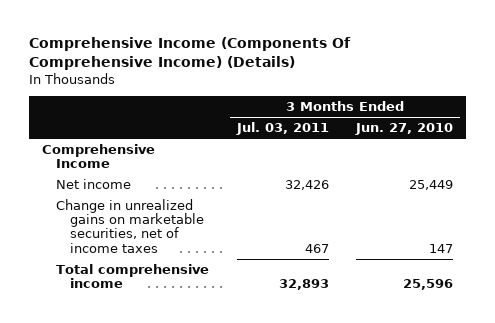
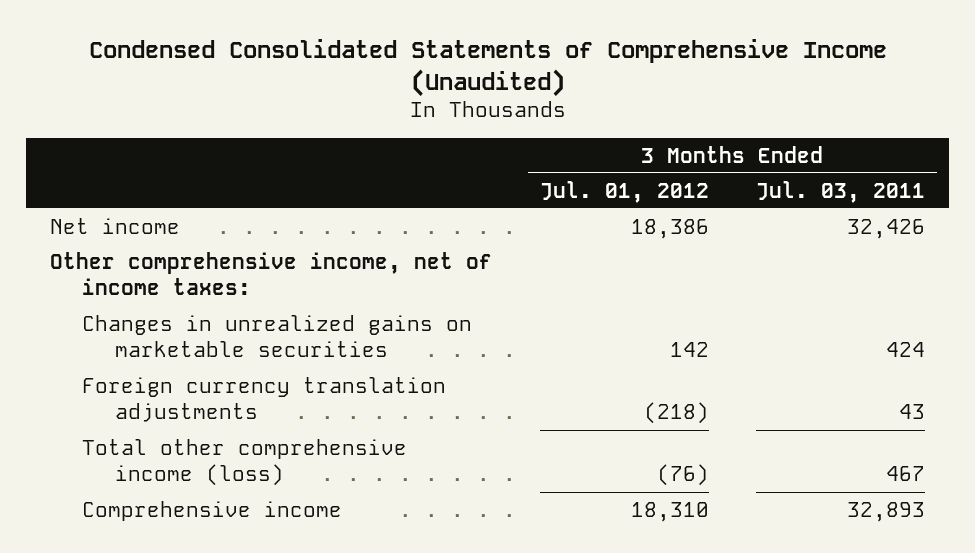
- Comprehensive Income (Components Of Comprehensive Income) (Details)
+ Condensed Consolidated Statements of Comprehensive Income (Unaudited)
- | 3 Months Ended Jul. 03, 2011 | 3 Months Ended Jun. 27, 2010
+ | 3 Months Ended Jul. 01, 2012 | 3 Months Ended Jul. 03, 2011
- Comprehensive Income
- Change in unrealized gains on marketable securities, net of income taxes | 467 | 147
- Total comprehensive income | 32,893 | 25,596
+ Other comprehensive income, net of income taxes:
+ Changes in unrealized gains on marketable securities | 142 | 424
+ Foreign currency translation adjustments | (218) | 43
+ Total other comprehensive income (loss) | (76) | 467
+ Comprehensive income | 18,310 | 32,893

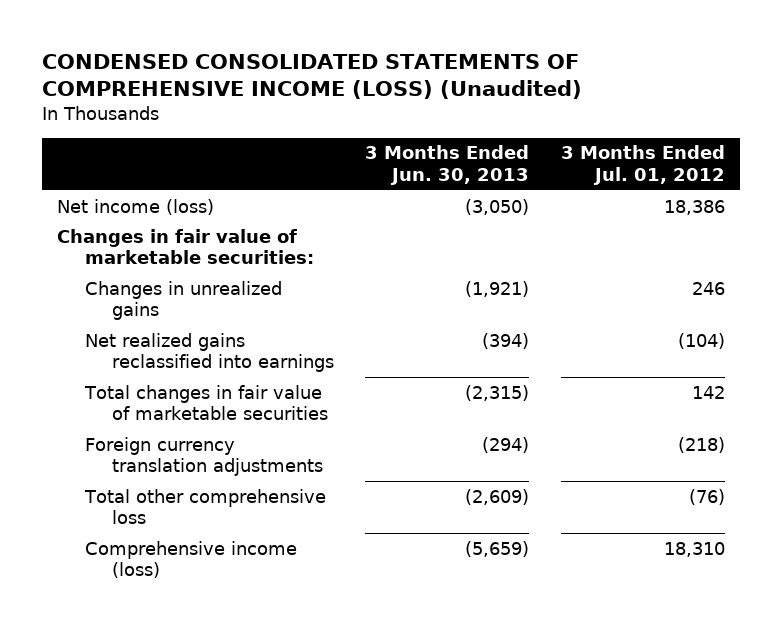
- Condensed Consolidated Statements of Comprehensive Income (Unaudited)
+ CONDENSED CONSOLIDATED STATEMENTS OF COMPREHENSIVE INCOME (LOSS) (Unaudited)
- | 3 Months Ended Jul. 01, 2012 | 3 Months Ended Jul. 03, 2011
+ | 3 Months Ended Jun. 30, 2013 | 3 Months Ended Jul. 01, 2012
- Net income | 18,386 | 32,426
- Other comprehensive income, net of income taxes:
- Changes in unrealized gains on marketable securities | 142 | 424
+ Net income (loss) | (3,050) | 18,386
+ Changes in fair value of marketable securities:
+ Changes in unrealized gains | (1,921) | 246
+ Net realized gains reclassified into earnings | (394) | (104)
+ Total changes in fair value of marketable securities | (2,315) | 142
- Total other comprehensive income (loss) | (76) | 467
- Comprehensive income | 18,310 | 32,893
+ Total other comprehensive loss | (2,609) | (76)
+ Comprehensive income (loss) | (5,659) | 18,310

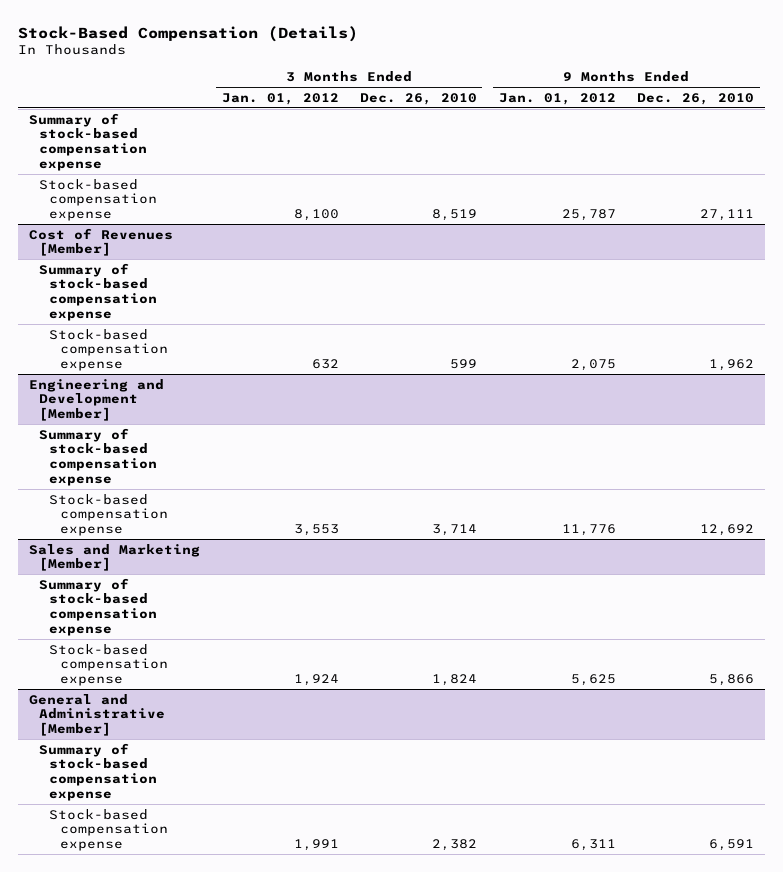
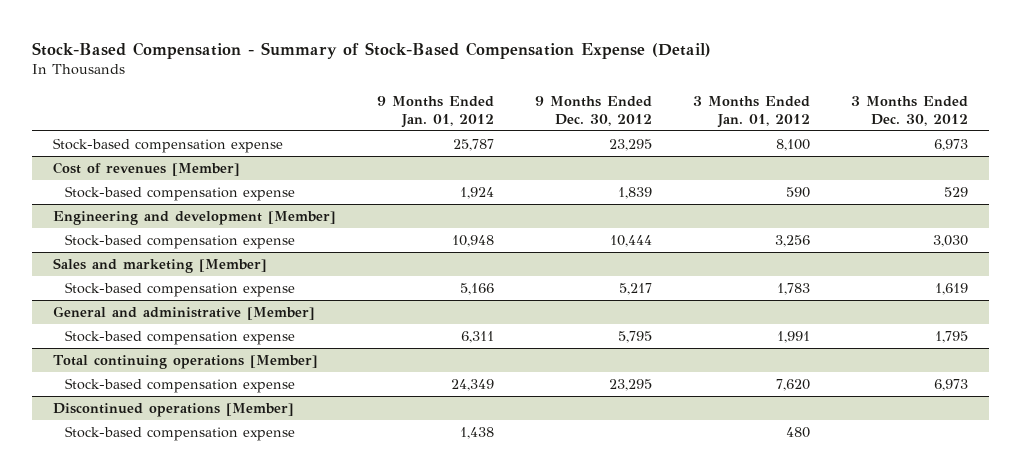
- Stock-Based Compensation (Details)
+ Stock-Based Compensation - Summary of Stock-Based Compensation Expense (Detail)
- | 3 Months Ended Jan. 01, 2012 | 3 Months Ended Dec. 26, 2010 | 9 Months Ended Jan. 01, 2012 | 9 Months Ended Dec. 26, 2010
+ | 9 Months Ended Jan. 01, 2012 | 9 Months Ended Dec. 30, 2012 | 3 Months Ended Jan. 01, 2012 | 3 Months Ended Dec. 30, 2012
- Summary of stock-based compensation expense
- Cost of Revenues [Member]
- Summary of stock-based compensation expense
- Stock-based compensation expense | 632 | 599 | 2,075 | 1,962
- Engineering and Development [Member]
- Summary of stock-based compensation expense
- Stock-based compensation expense | 3,553 | 3,714 | 11,776 | 12,692
- Sales and Marketing [Member]
- Summary of stock-based compensation expense
- Stock-based compensation expense | 1,924 | 1,824 | 5,625 | 5,866
- General and Administrative [Member]
- Summary of stock-based compensation expense
+ Cost of revenues [Member]
+ Stock-based compensation expense | 1,924 | 1,839 | 590 | 529
+ Engineering and development [Member]
+ Stock-based compensation expense | 10,948 | 10,444 | 3,256 | 3,030
+ Sales and marketing [Member]
+ Stock-based compensation expense | 5,166 | 5,217 | 1,783 | 1,619
+ General and administrative [Member]
+ Total continuing operations [Member]
+ Stock-based compensation expense | 24,349 | 23,295 | 7,620 | 6,973
+ Discontinued operations [Member]
+ Stock-based compensation expense | 1,438 | | 480 |

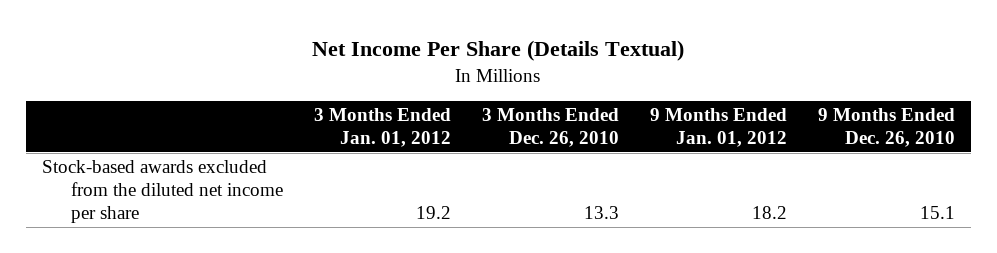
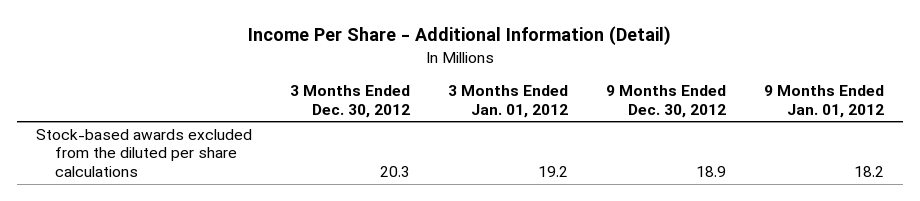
- Net Income Per Share (Details Textual)
+ Income Per Share - Additional Information (Detail)
- | 3 Months Ended Jan. 01, 2012 | 3 Months Ended Dec. 26, 2010 | 9 Months Ended Jan. 01, 2012 | 9 Months Ended Dec. 26, 2010
+ | 3 Months Ended Dec. 30, 2012 | 3 Months Ended Jan. 01, 2012 | 9 Months Ended Dec. 30, 2012 | 9 Months Ended Jan. 01, 2012
- Stock-based awards excluded from the diluted net income per share | 19.2 | 13.3 | 18.2 | 15.1
+ Stock-based awards excluded from the diluted per share calculations | 20.3 | 19.2 | 18.9 | 18.2

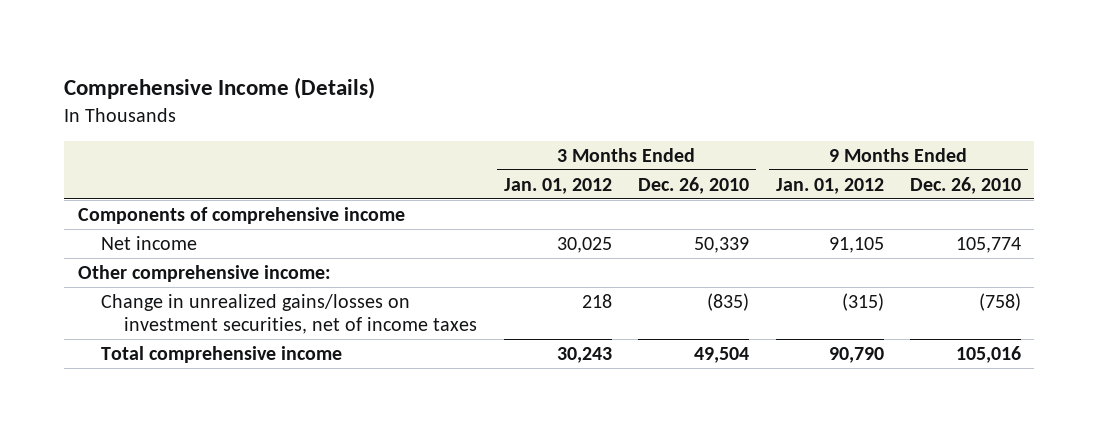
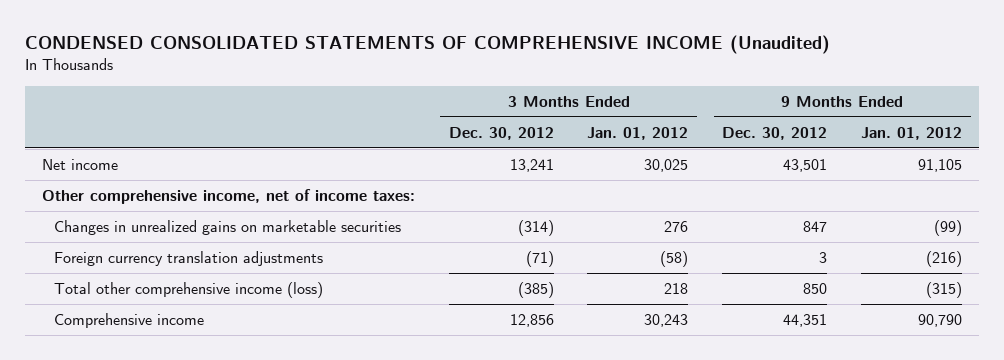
- Comprehensive Income (Details)
+ CONDENSED CONSOLIDATED STATEMENTS OF COMPREHENSIVE INCOME (Unaudited)
- | 3 Months Ended Jan. 01, 2012 | 3 Months Ended Dec. 26, 2010 | 9 Months Ended Jan. 01, 2012 | 9 Months Ended Dec. 26, 2010
+ | 3 Months Ended Dec. 30, 2012 | 3 Months Ended Jan. 01, 2012 | 9 Months Ended Dec. 30, 2012 | 9 Months Ended Jan. 01, 2012
- Components of comprehensive income
- Other comprehensive income:
- Change in unrealized gains/losses on investment securities, net of income taxes | 218 | (835) | (315) | (758)
- Total comprehensive income | 30,243 | 49,504 | 90,790 | 105,016
+ Other comprehensive income, net of income taxes:
+ Changes in unrealized gains on marketable securities | (314) | 276 | 847 | (99)
+ Foreign currency translation adjustments | (71) | (58) | 3 | (216)
+ Total other comprehensive income (loss) | (385) | 218 | 850 | (315)
+ Comprehensive income | 12,856 | 30,243 | 44,351 | 90,790

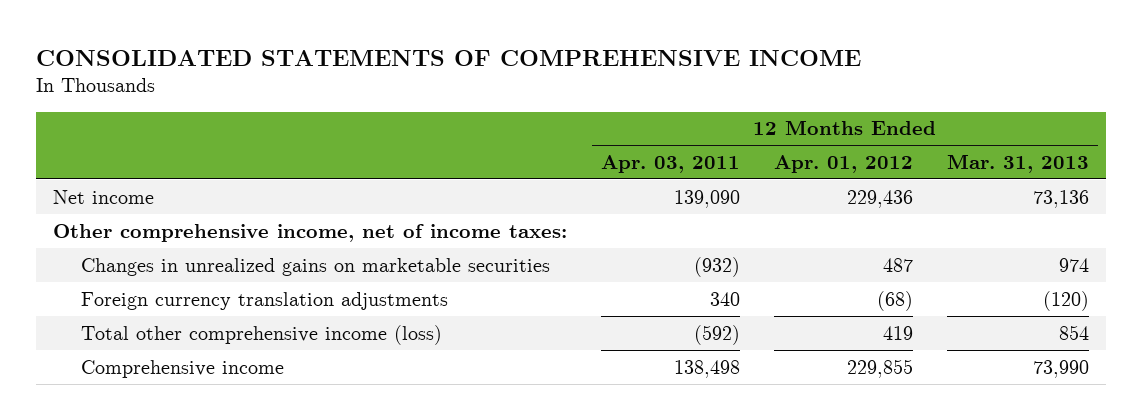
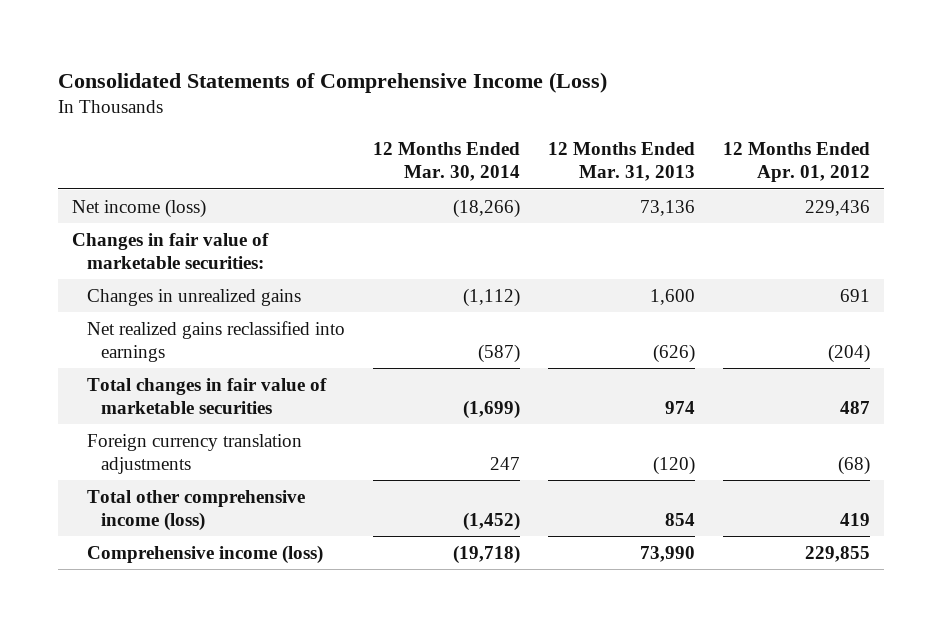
- CONSOLIDATED STATEMENTS OF COMPREHENSIVE INCOME
+ Consolidated Statements of Comprehensive Income (Loss)
- | 12 Months Ended Apr. 03, 2011 | 12 Months Ended Apr. 01, 2012 | 12 Months Ended Mar. 31, 2013
+ | 12 Months Ended Mar. 30, 2014 | 12 Months Ended Mar. 31, 2013 | 12 Months Ended Apr. 01, 2012
- Net income | 139,090 | 229,436 | 73,136
- Other comprehensive income, net of income taxes:
- Changes in unrealized gains on marketable securities | (932) | 487 | 974
+ Net income (loss) | (18,266) | 73,136 | 229,436
+ Changes in fair value of marketable securities:
+ Changes in unrealized gains | (1,112) | 1,600 | 691
+ Net realized gains reclassified into earnings | (587) | (626) | (204)
+ Total changes in fair value of marketable securities | (1,699) | 974 | 487
- Comprehensive income | 138,498 | 229,855 | 73,990
+ Comprehensive income (loss) | (19,718) | 73,990 | 229,855

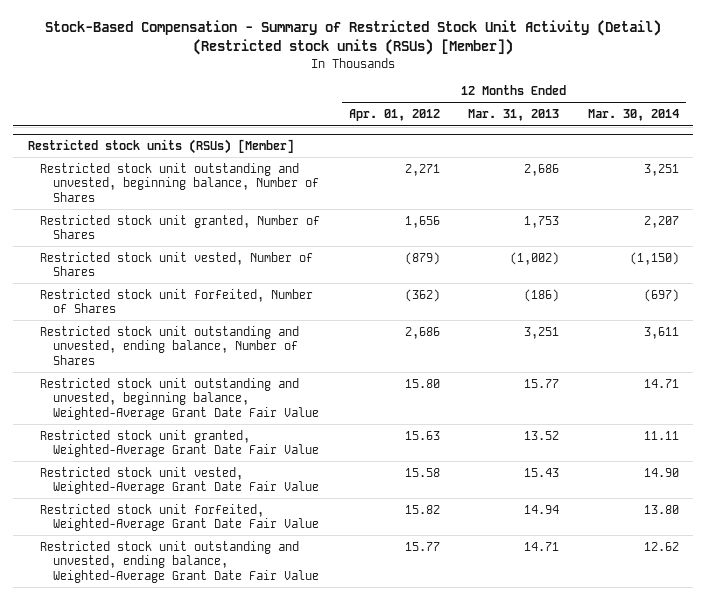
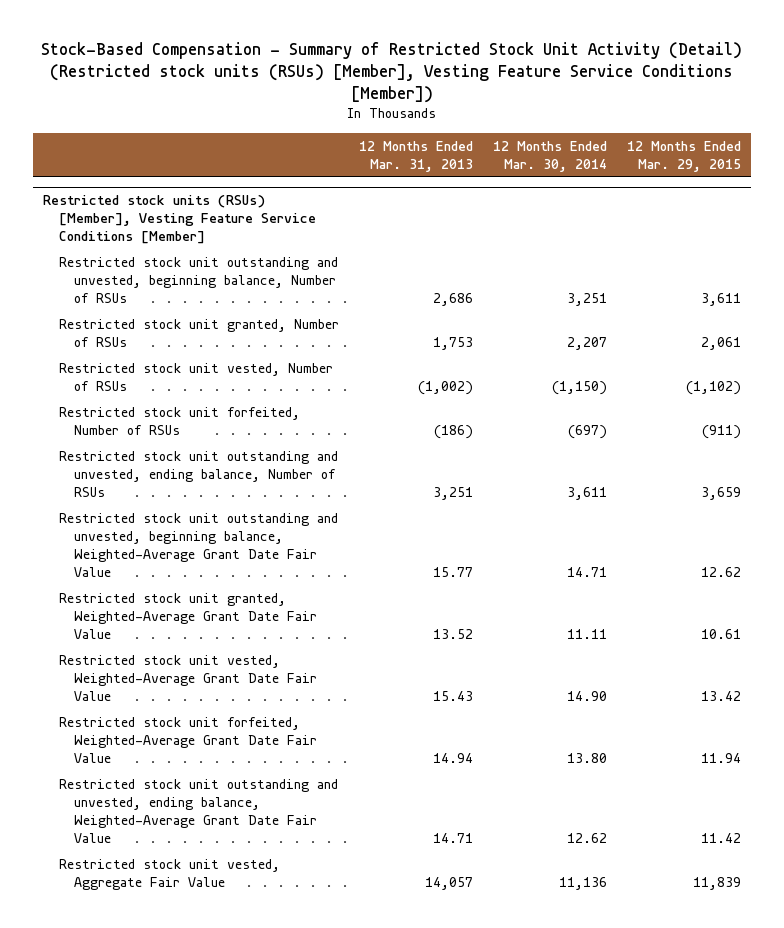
- Stock-Based Compensation - Summary of Restricted Stock Unit Activity (Detail) (Restricted stock units (RSUs) [Member])
+ Stock-Based Compensation - Summary of Restricted Stock Unit Activity (Detail) (Restricted stock units (RSUs) [Member], Vesting Feature Service Conditions [Member])
- | 12 Months Ended Apr. 01, 2012 | 12 Months Ended Mar. 31, 2013 | 12 Months Ended Mar. 30, 2014
+ | 12 Months Ended Mar. 31, 2013 | 12 Months Ended Mar. 30, 2014 | 12 Months Ended Mar. 29, 2015
- Restricted stock units (RSUs) [Member]
- Restricted stock unit outstanding and unvested, beginning balance, Number of Shares | 2,271 | 2,686 | 3,251
- Restricted stock unit granted, Number of Shares | 1,656 | 1,753 | 2,207
- Restricted stock unit vested, Number of Shares | (879) | (1,002) | (1,150)
- Restricted stock unit forfeited, Number of Shares | (362) | (186) | (697)
- Restricted stock unit outstanding and unvested, ending balance, Number of Shares | 2,686 | 3,251 | 3,611
+ Restricted stock units (RSUs) [Member], Vesting Feature Service Conditions [Member]
+ Restricted stock unit outstanding and unvested, beginning balance, Number of RSUs | 2,686 | 3,251 | 3,611
+ Restricted stock unit granted, Number of RSUs | 1,753 | 2,207 | 2,061
+ Restricted stock unit vested, Number of RSUs | (1,002) | (1,150) | (1,102)
+ Restricted stock unit forfeited, Number of RSUs | (186) | (697) | (911)
+ Restricted stock unit outstanding and unvested, ending balance, Number of RSUs | 3,251 | 3,611 | 3,659
+ Restricted stock unit vested, Aggregate Fair Value | 14,057 | 11,136 | 11,839

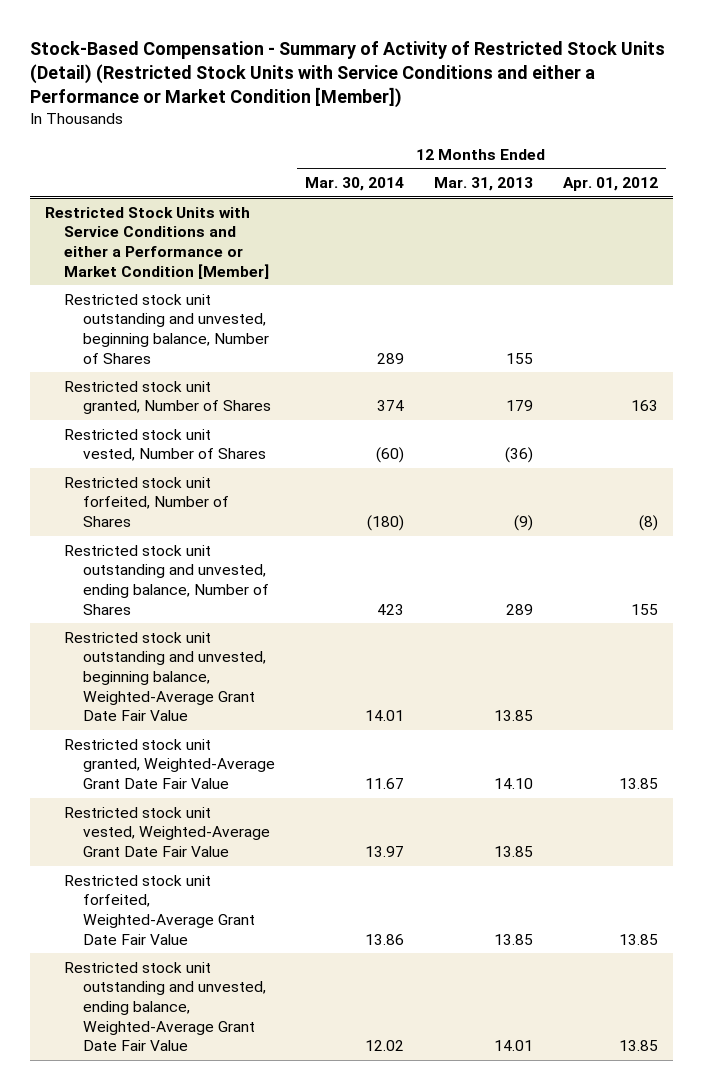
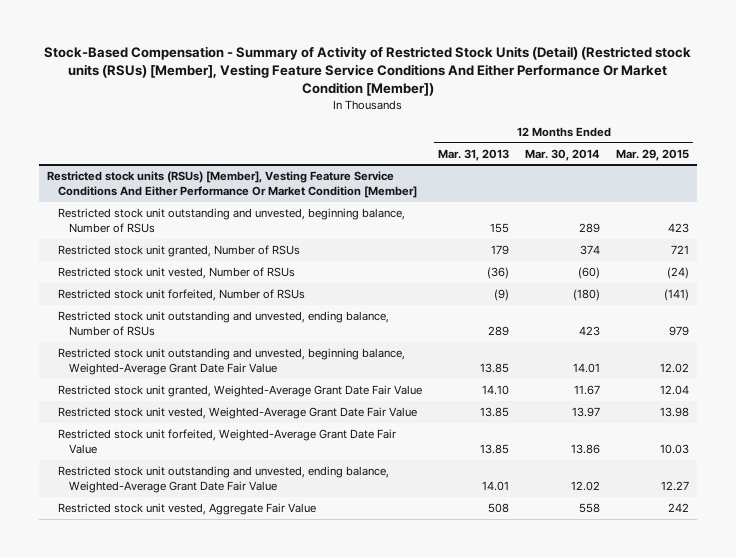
- Stock-Based Compensation - Summary of Activity of Restricted Stock Units (Detail) (Restricted Stock Units with Service Conditions and either a Performance or Market Condition [Member])
+ Stock-Based Compensation - Summary of Activity of Restricted Stock Units (Detail) (Restricted stock units (RSUs) [Member], Vesting Feature Service Conditions And Either Performance Or Market Condition [Member])
- | 12 Months Ended Mar. 30, 2014 | 12 Months Ended Mar. 31, 2013 | 12 Months Ended Apr. 01, 2012
+ | 12 Months Ended Mar. 31, 2013 | 12 Months Ended Mar. 30, 2014 | 12 Months Ended Mar. 29, 2015
- Restricted Stock Units with Service Conditions and either a Performance or Market Condition [Member]
- Restricted stock unit outstanding and unvested, beginning balance, Number of Shares | 289 | 155 |
- Restricted stock unit granted, Number of Shares | 374 | 179 | 163
- Restricted stock unit vested, Number of Shares | (60) | (36) |
- Restricted stock unit forfeited, Number of Shares | (180) | (9) | (8)
- Restricted stock unit outstanding and unvested, ending balance, Number of Shares | 423 | 289 | 155
+ Restricted stock units (RSUs) [Member], Vesting Feature Service Conditions And Either Performance Or Market Condition [Member]
+ Restricted stock unit outstanding and unvested, beginning balance, Number of RSUs | 155 | 289 | 423
+ Restricted stock unit granted, Number of RSUs | 179 | 374 | 721
+ Restricted stock unit vested, Number of RSUs | (36) | (60) | (24)
+ Restricted stock unit forfeited, Number of RSUs | (9) | (180) | (141)
+ Restricted stock unit outstanding and unvested, ending balance, Number of RSUs | 289 | 423 | 979
+ Restricted stock unit vested, Aggregate Fair Value | 508 | 558 | 242

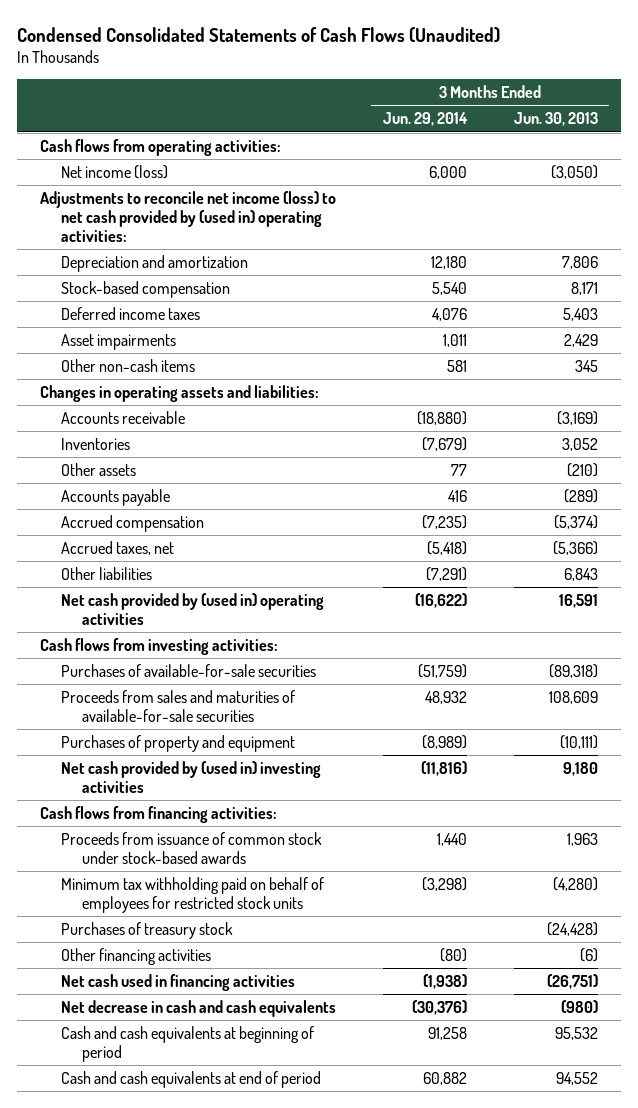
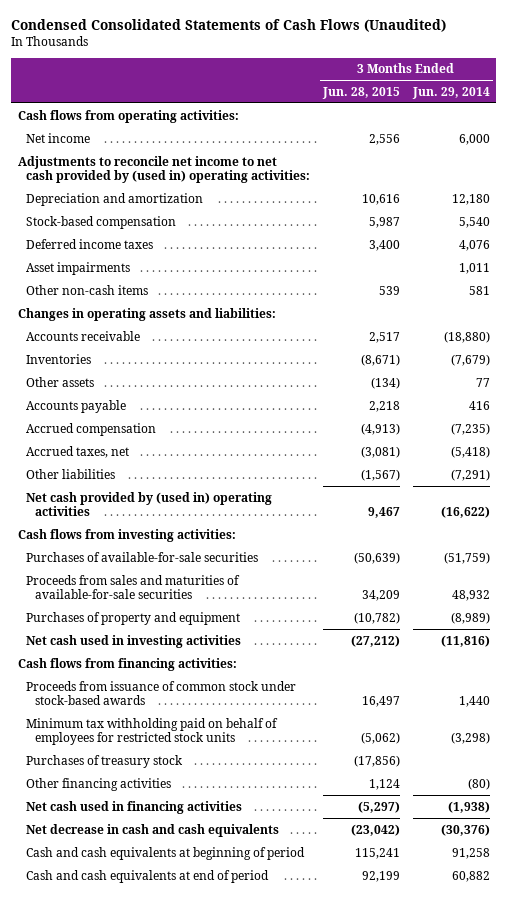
- | 3 Months Ended Jun. 29, 2014 | 3 Months Ended Jun. 30, 2013
+ | 3 Months Ended Jun. 28, 2015 | 3 Months Ended Jun. 29, 2014
- Net income (loss) | 6,000 | (3,050)
- Adjustments to reconcile net income (loss) to net cash provided by (used in) operating activities:
+ Net income | 2,556 | 6,000
+ Adjustments to reconcile net income to net cash provided by (used in) operating activities:
- Net cash provided by (used in) investing activities | (11,816) | 9,180
+ Net cash used in investing activities | (27,212) | (11,816)

